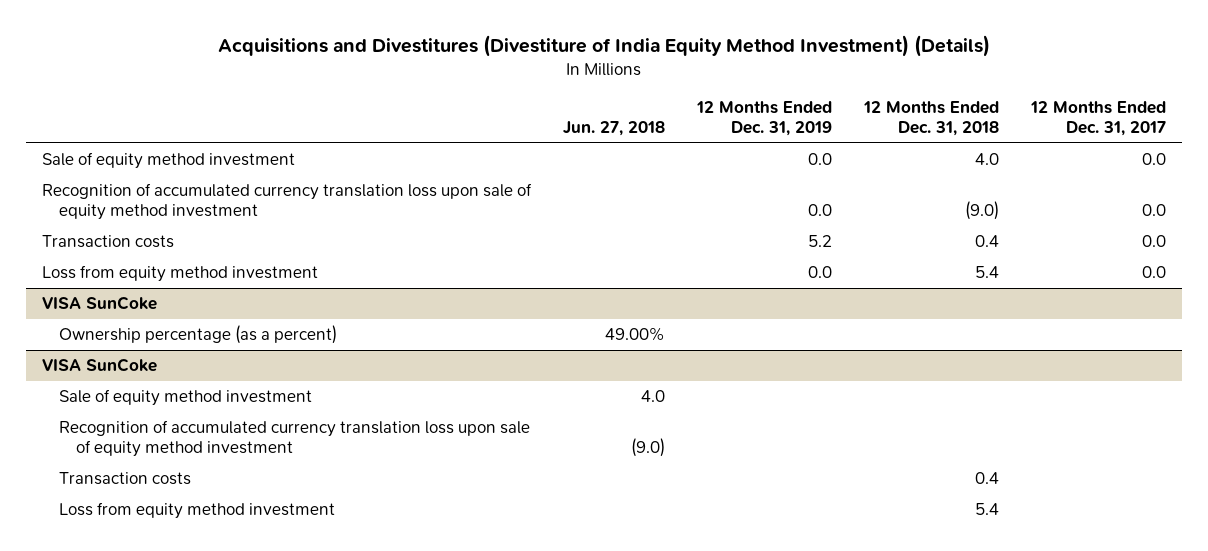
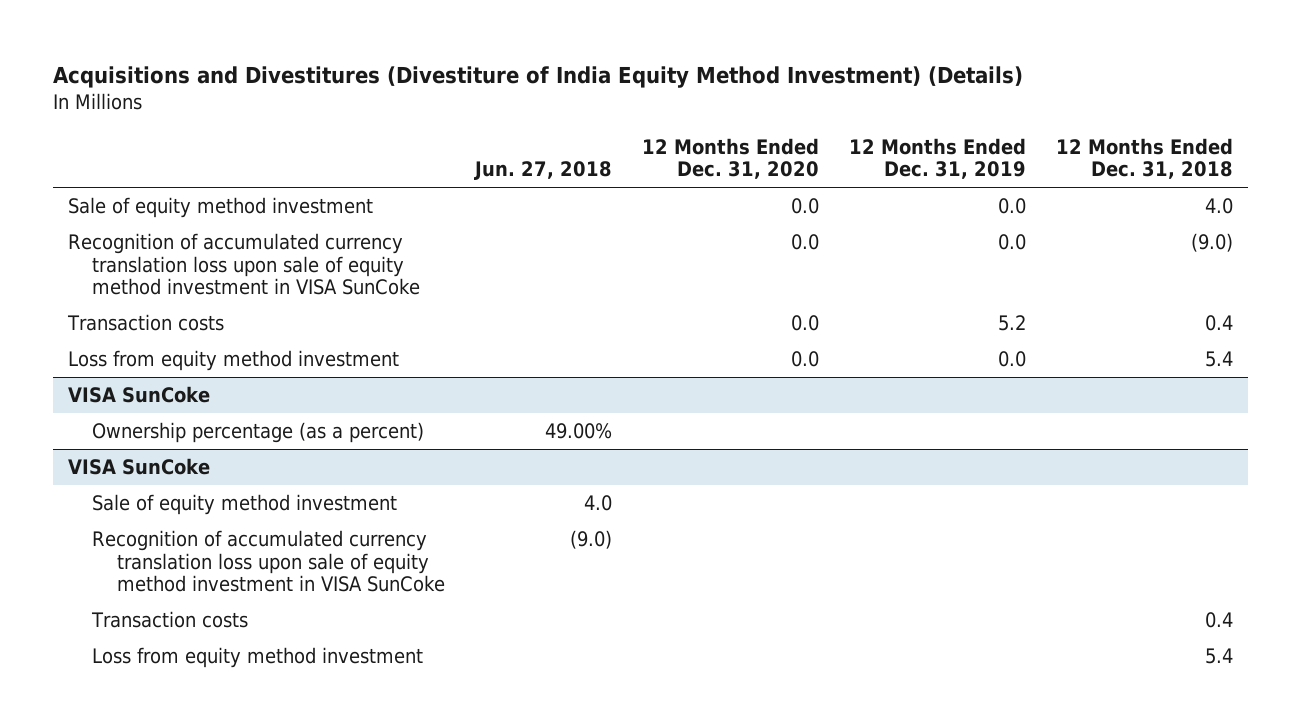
- | Jun. 27, 2018 | 12 Months Ended Dec. 31, 2019 | 12 Months Ended Dec. 31, 2018 | 12 Months Ended Dec. 31, 2017
+ | Jun. 27, 2018 | 12 Months Ended Dec. 31, 2020 | 12 Months Ended Dec. 31, 2019 | 12 Months Ended Dec. 31, 2018
- Recognition of accumulated currency translation loss upon sale of equity method investment | | 0.0 | (9.0) | 0.0
+ Recognition of accumulated currency translation loss upon sale of equity method investment in VISA SunCoke | | 0.0 | 0.0 | (9.0)
@ VISA SunCoke
- Recognition of accumulated currency translation loss upon sale of equity method investment | (9.0) | | |
+ Recognition of accumulated currency translation loss upon sale of equity method investment in VISA SunCoke | (9.0) | | |

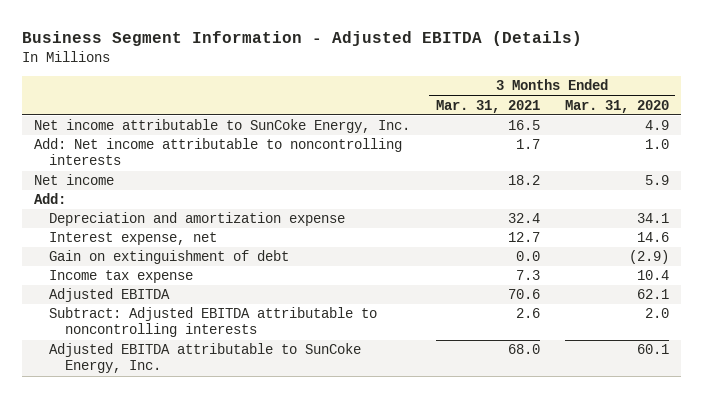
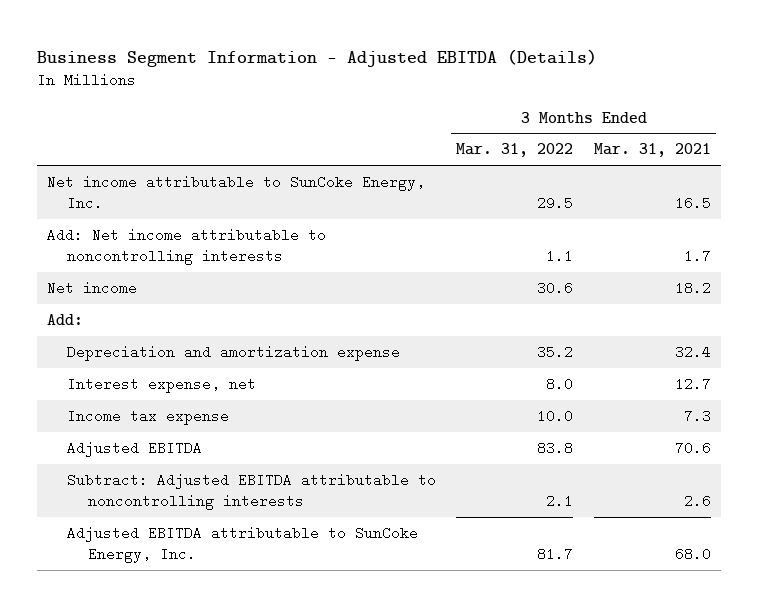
- | 3 Months Ended Mar. 31, 2021 | 3 Months Ended Mar. 31, 2020
+ | 3 Months Ended Mar. 31, 2022 | 3 Months Ended Mar. 31, 2021
- Gain on extinguishment of debt | 0.0 | (2.9)

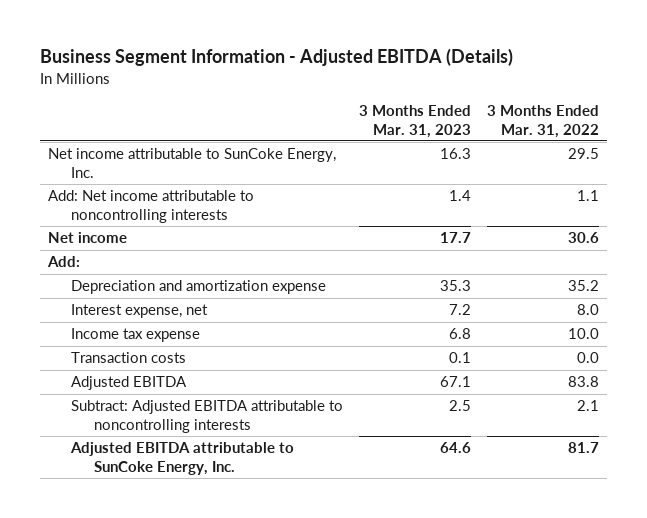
- | 3 Months Ended Mar. 31, 2022 | 3 Months Ended Mar. 31, 2021
+ | 3 Months Ended Mar. 31, 2023 | 3 Months Ended Mar. 31, 2022
+ Transaction costs | 0.1 | 0.0

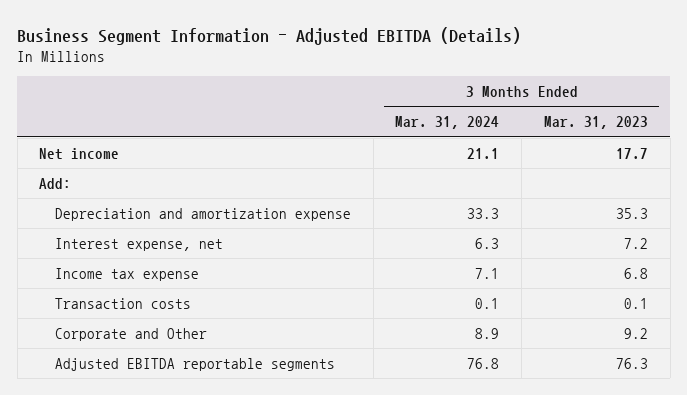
- | 3 Months Ended Mar. 31, 2023 | 3 Months Ended Mar. 31, 2022
+ | 3 Months Ended Mar. 31, 2024 | 3 Months Ended Mar. 31, 2023
- Net income attributable to SunCoke Energy, Inc. | 16.3 | 29.5
- Add: Net income attributable to noncontrolling interests | 1.4 | 1.1
- Adjusted EBITDA | 67.1 | 83.8
- Subtract: Adjusted EBITDA attributable to noncontrolling interests | 2.5 | 2.1
- Adjusted EBITDA attributable to SunCoke Energy, Inc. | 64.6 | 81.7
+ Corporate and Other | 8.9 | 9.2
+ Adjusted EBITDA reportable segments | 76.8 | 76.3

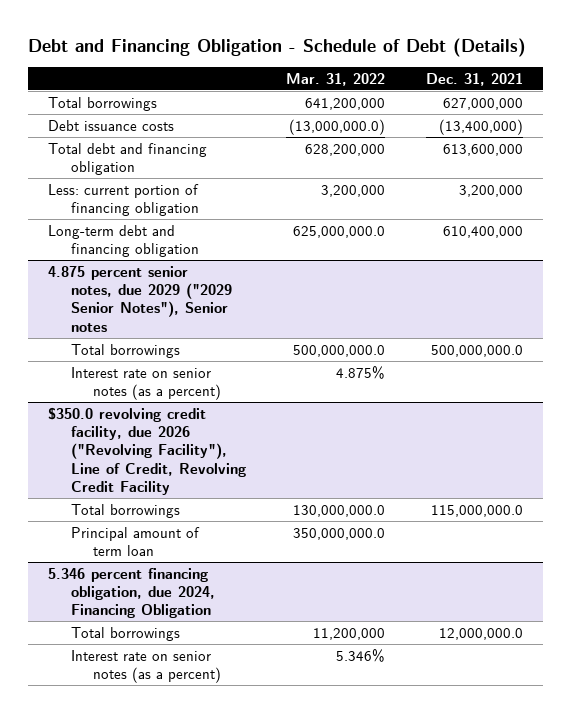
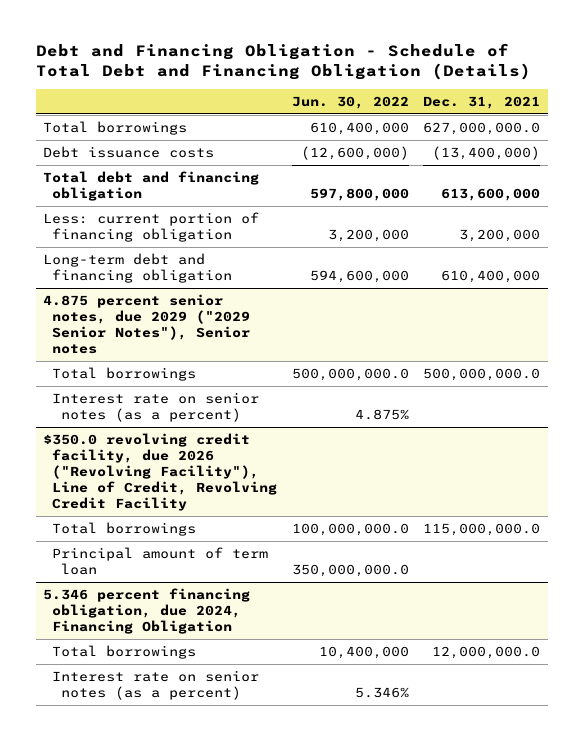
- Debt and Financing Obligation - Schedule of Debt (Details)
+ Debt and Financing Obligation - Schedule of Total Debt and Financing Obligation (Details)
- | Mar. 31, 2022 | Dec. 31, 2021
+ | Jun. 30, 2022 | Dec. 31, 2021
- Total borrowings | 641,200,000 | 627,000,000
+ Total borrowings | 610,400,000 | 627,000,000.0

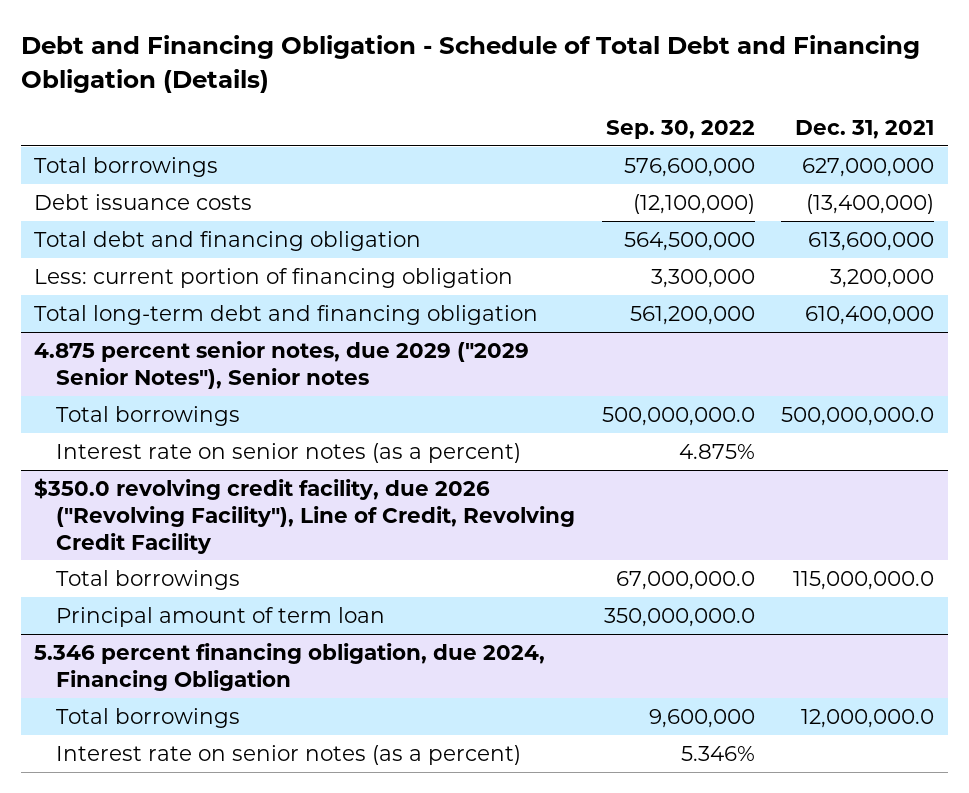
- | Jun. 30, 2022 | Dec. 31, 2021
+ | Sep. 30, 2022 | Dec. 31, 2021
- Total borrowings | 610,400,000 | 627,000,000.0
+ Total borrowings | 576,600,000 | 627,000,000
- Long-term debt and financing obligation | 594,600,000 | 610,400,000
+ Total long-term debt and financing obligation | 561,200,000 | 610,400,000

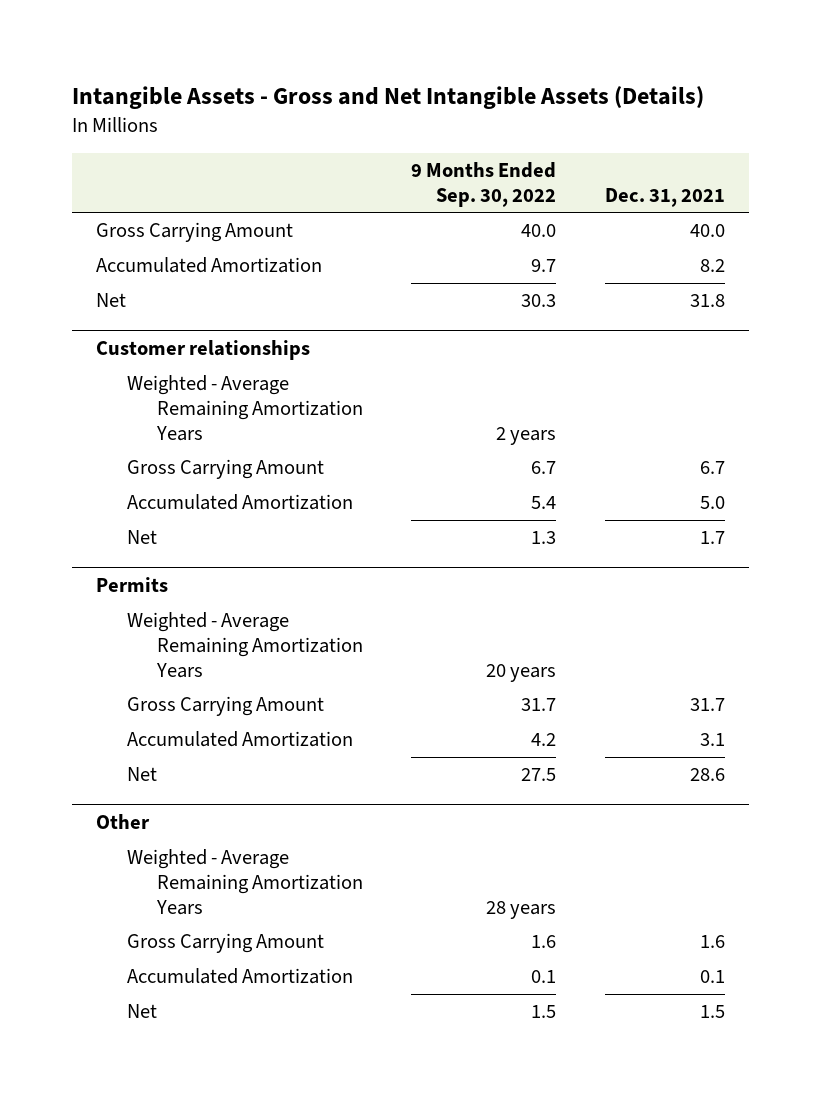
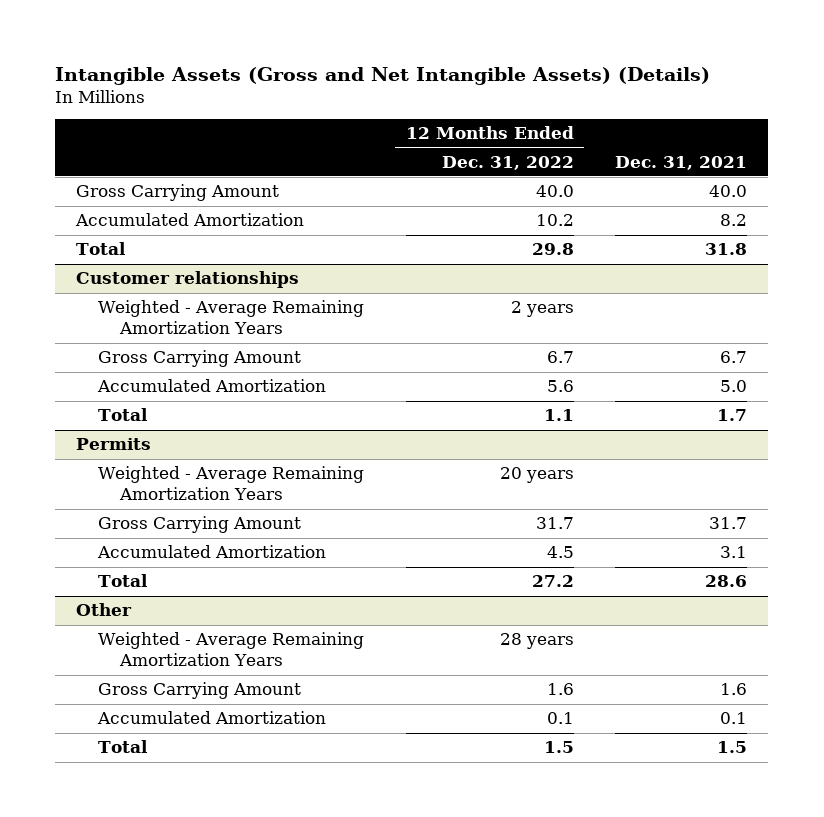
- Intangible Assets - Gross and Net Intangible Assets (Details)
+ Intangible Assets (Gross and Net Intangible Assets) (Details)
- | 9 Months Ended Sep. 30, 2022 | Dec. 31, 2021
+ | 12 Months Ended Dec. 31, 2022 | Dec. 31, 2021
- Net | 30.3 | 31.8
+ Total | 29.8 | 31.8
@ Customer relationships
- Net | 1.3 | 1.7
+ Total | 1.1 | 1.7
@ Permits
- Net | 27.5 | 28.6
+ Total | 27.2 | 28.6
@ Other
- Net | 1.5 | 1.5
+ Total | 1.5 | 1.5

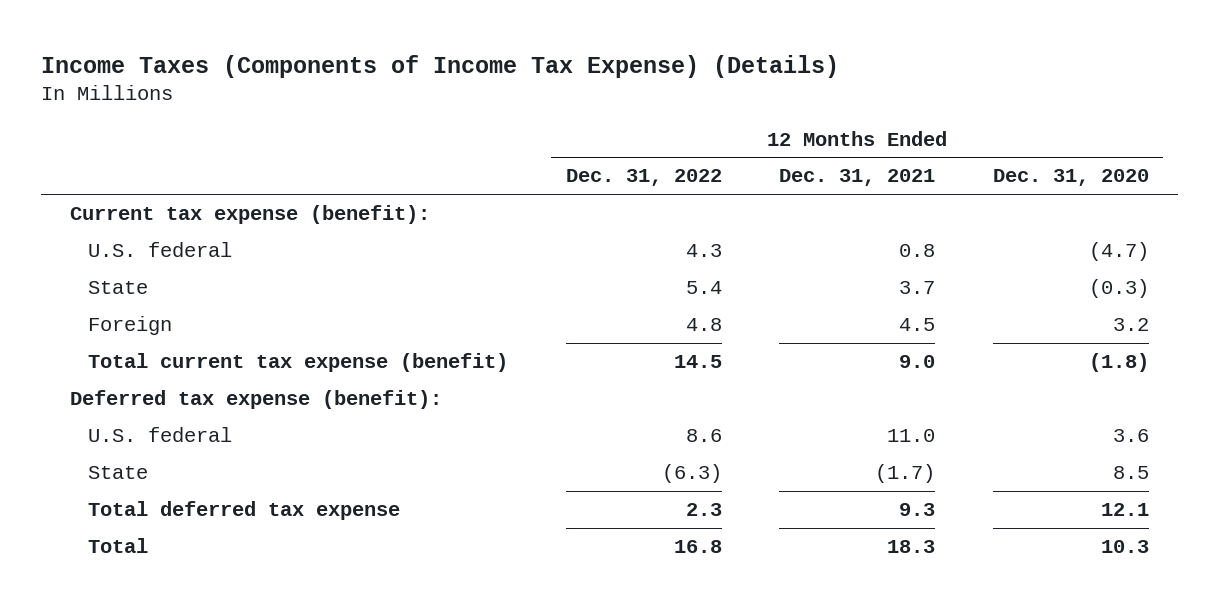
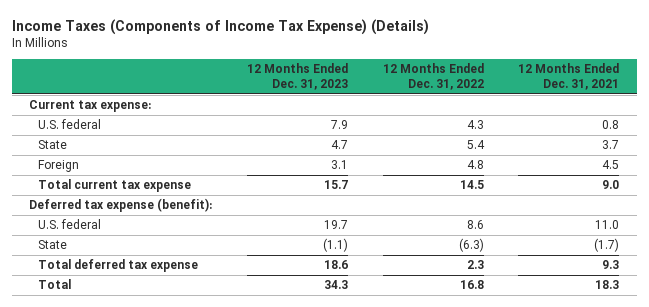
- | 12 Months Ended Dec. 31, 2022 | 12 Months Ended Dec. 31, 2021 | 12 Months Ended Dec. 31, 2020
+ | 12 Months Ended Dec. 31, 2023 | 12 Months Ended Dec. 31, 2022 | 12 Months Ended Dec. 31, 2021
- Current tax expense (benefit):
+ Current tax expense:
- Total current tax expense (benefit) | 14.5 | 9.0 | (1.8)
+ Total current tax expense | 15.7 | 14.5 | 9.0

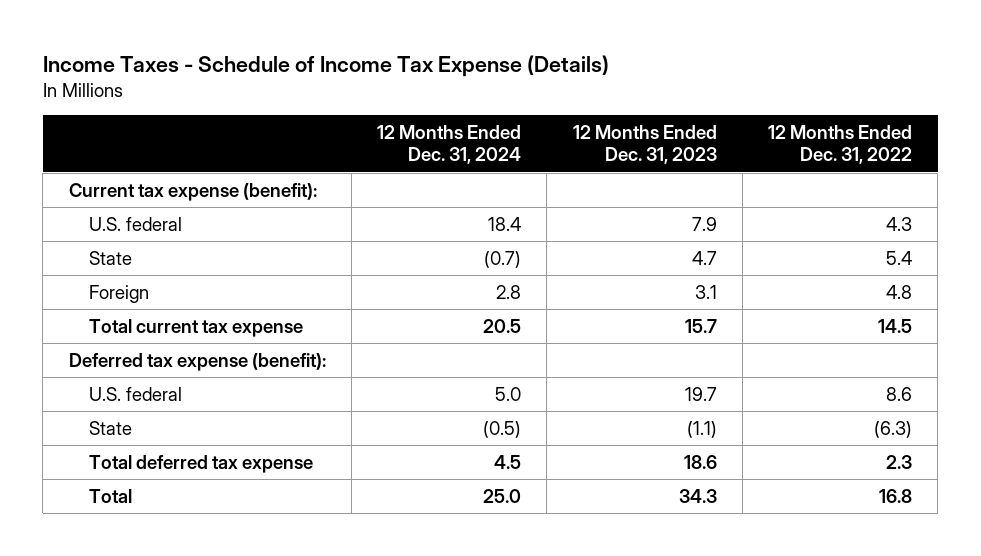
- Income Taxes (Components of Income Tax Expense) (Details)
+ Income Taxes - Schedule of Income Tax Expense (Details)
- | 12 Months Ended Dec. 31, 2023 | 12 Months Ended Dec. 31, 2022 | 12 Months Ended Dec. 31, 2021
+ | 12 Months Ended Dec. 31, 2024 | 12 Months Ended Dec. 31, 2023 | 12 Months Ended Dec. 31, 2022
- Current tax expense:
+ Current tax expense (benefit):

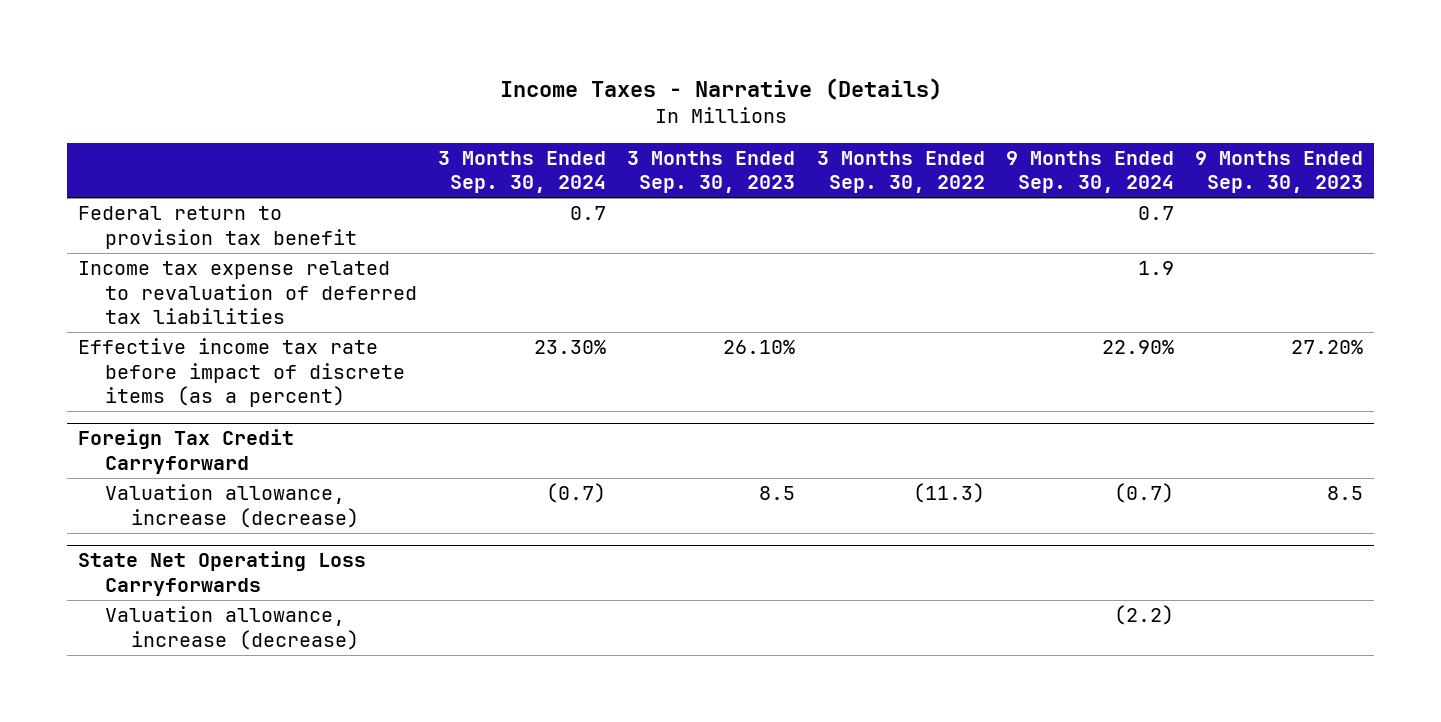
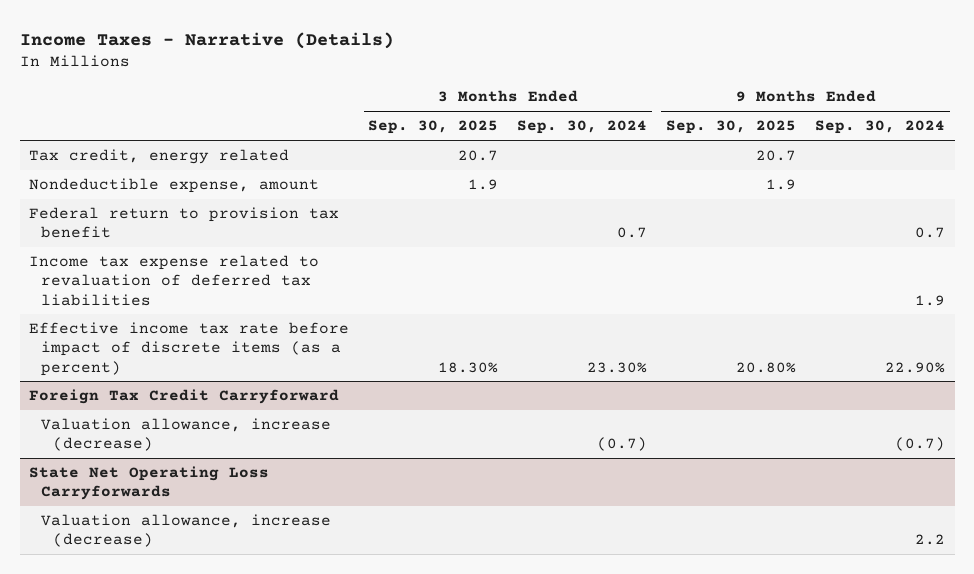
- | 3 Months Ended Sep. 30, 2024 | 3 Months Ended Sep. 30, 2023 | 3 Months Ended Sep. 30, 2022 | 9 Months Ended Sep. 30, 2024 | 9 Months Ended Sep. 30, 2023
+ | 3 Months Ended Sep. 30, 2025 | 3 Months Ended Sep. 30, 2024 | 9 Months Ended Sep. 30, 2025 | 9 Months Ended Sep. 30, 2024
+ Tax credit, energy related | 20.7 | | 20.7 |
+ Nondeductible expense, amount | 1.9 | | 1.9 |
@ State Net Operating Loss Carryforwards
- Valuation allowance, increase (decrease) | | | | (2.2) |
+ Valuation allowance, increase (decrease) | | | | 2.2

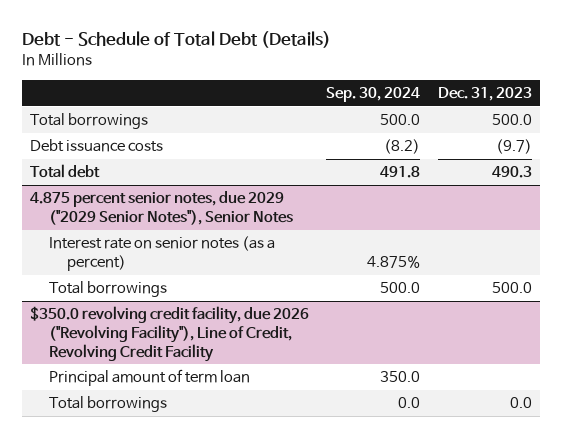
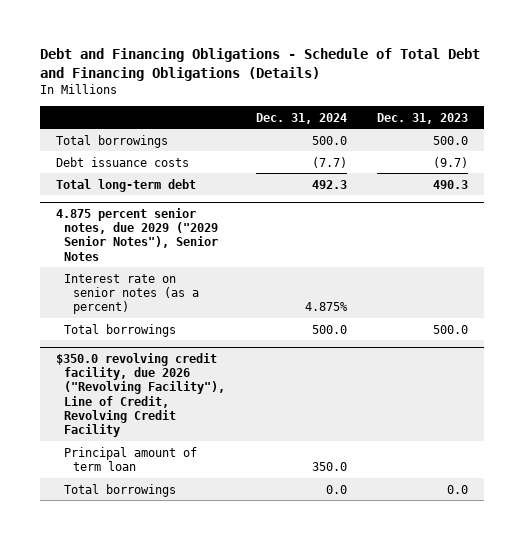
- Debt - Schedule of Total Debt (Details)
+ Debt and Financing Obligations - Schedule of Total Debt and Financing Obligations (Details)
- | Sep. 30, 2024 | Dec. 31, 2023
+ | Dec. 31, 2024 | Dec. 31, 2023
- Total debt | 491.8 | 490.3
+ Total long-term debt | 492.3 | 490.3

